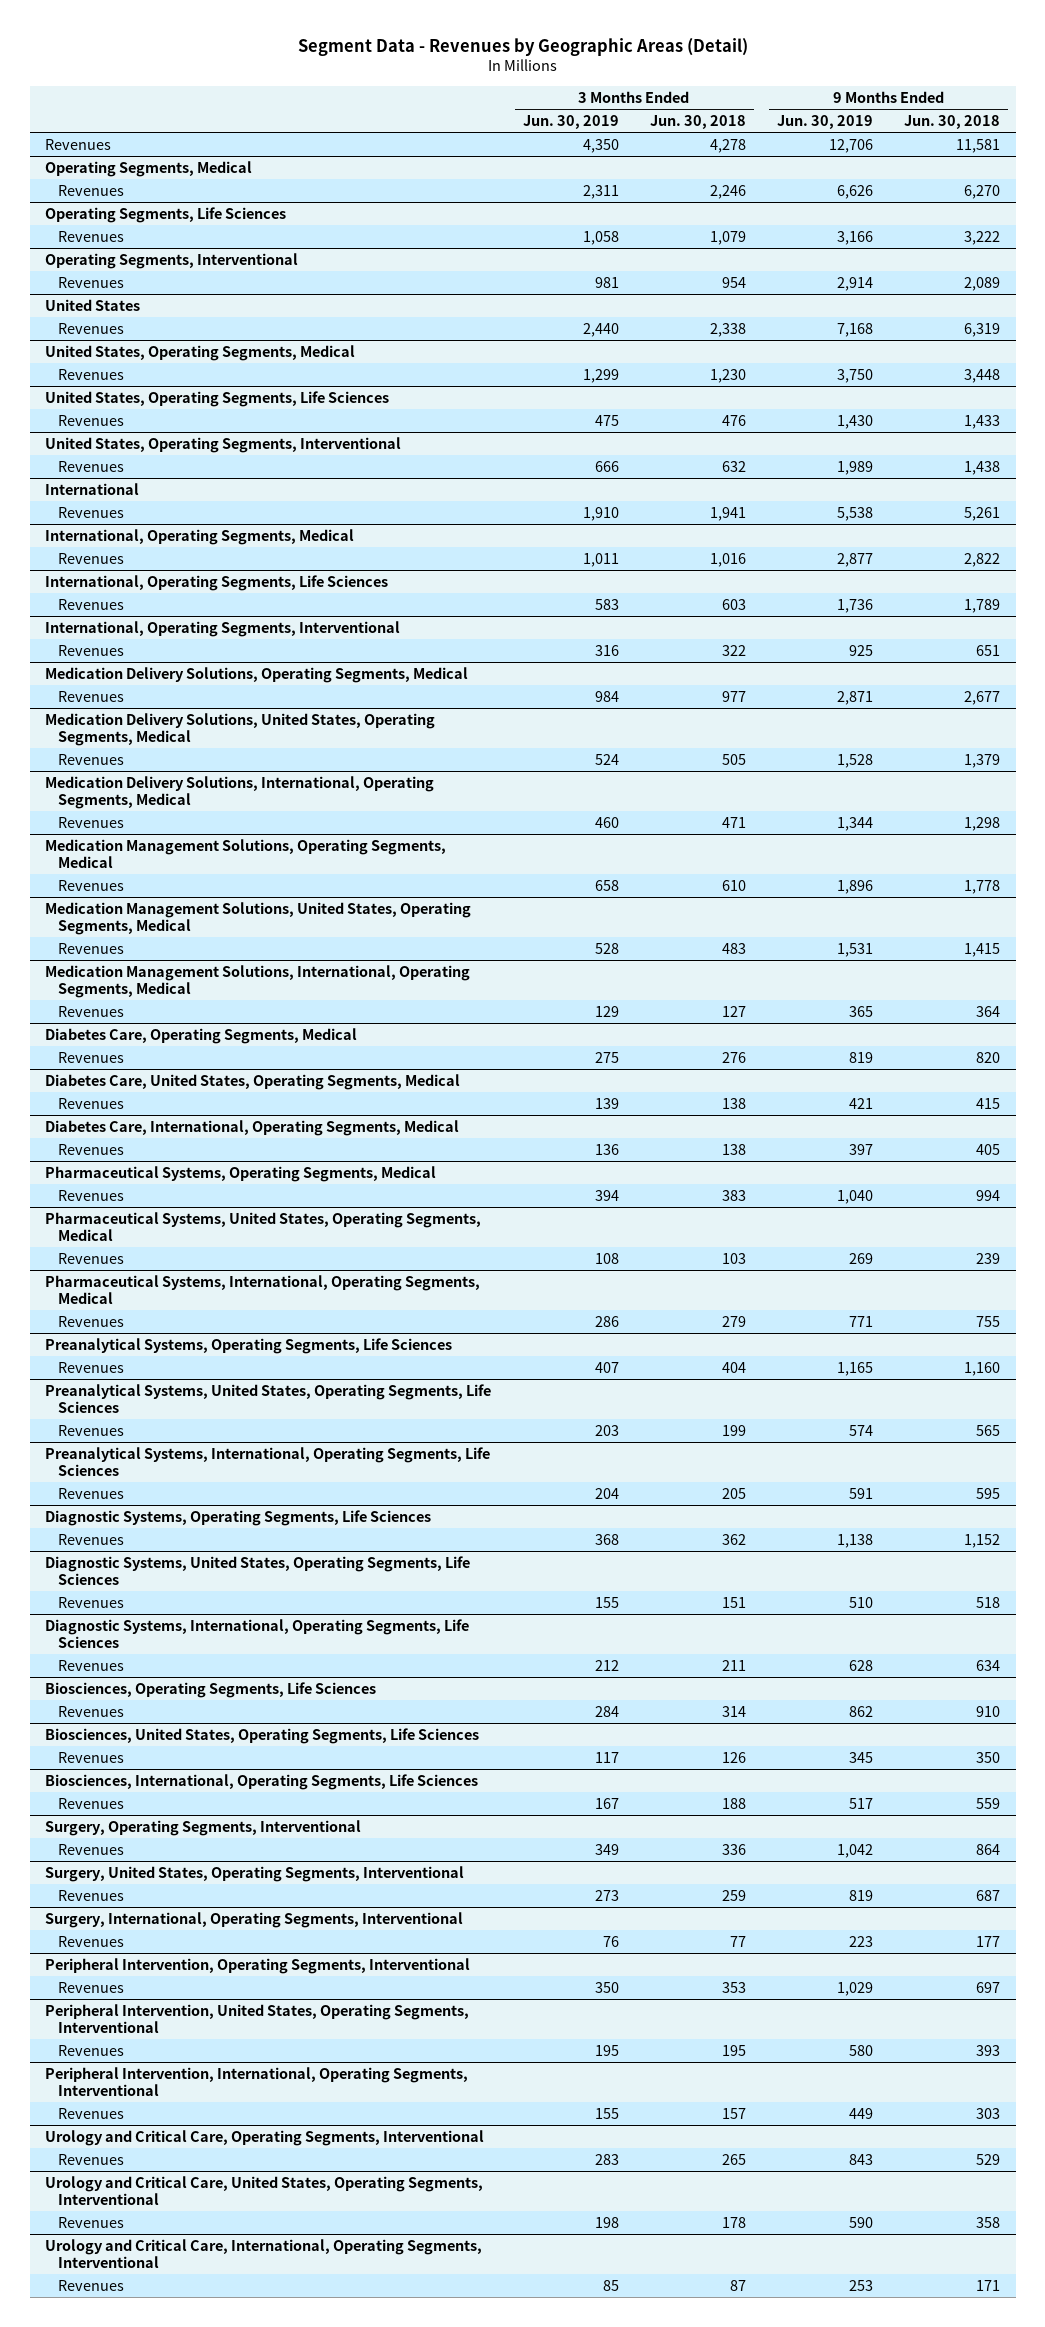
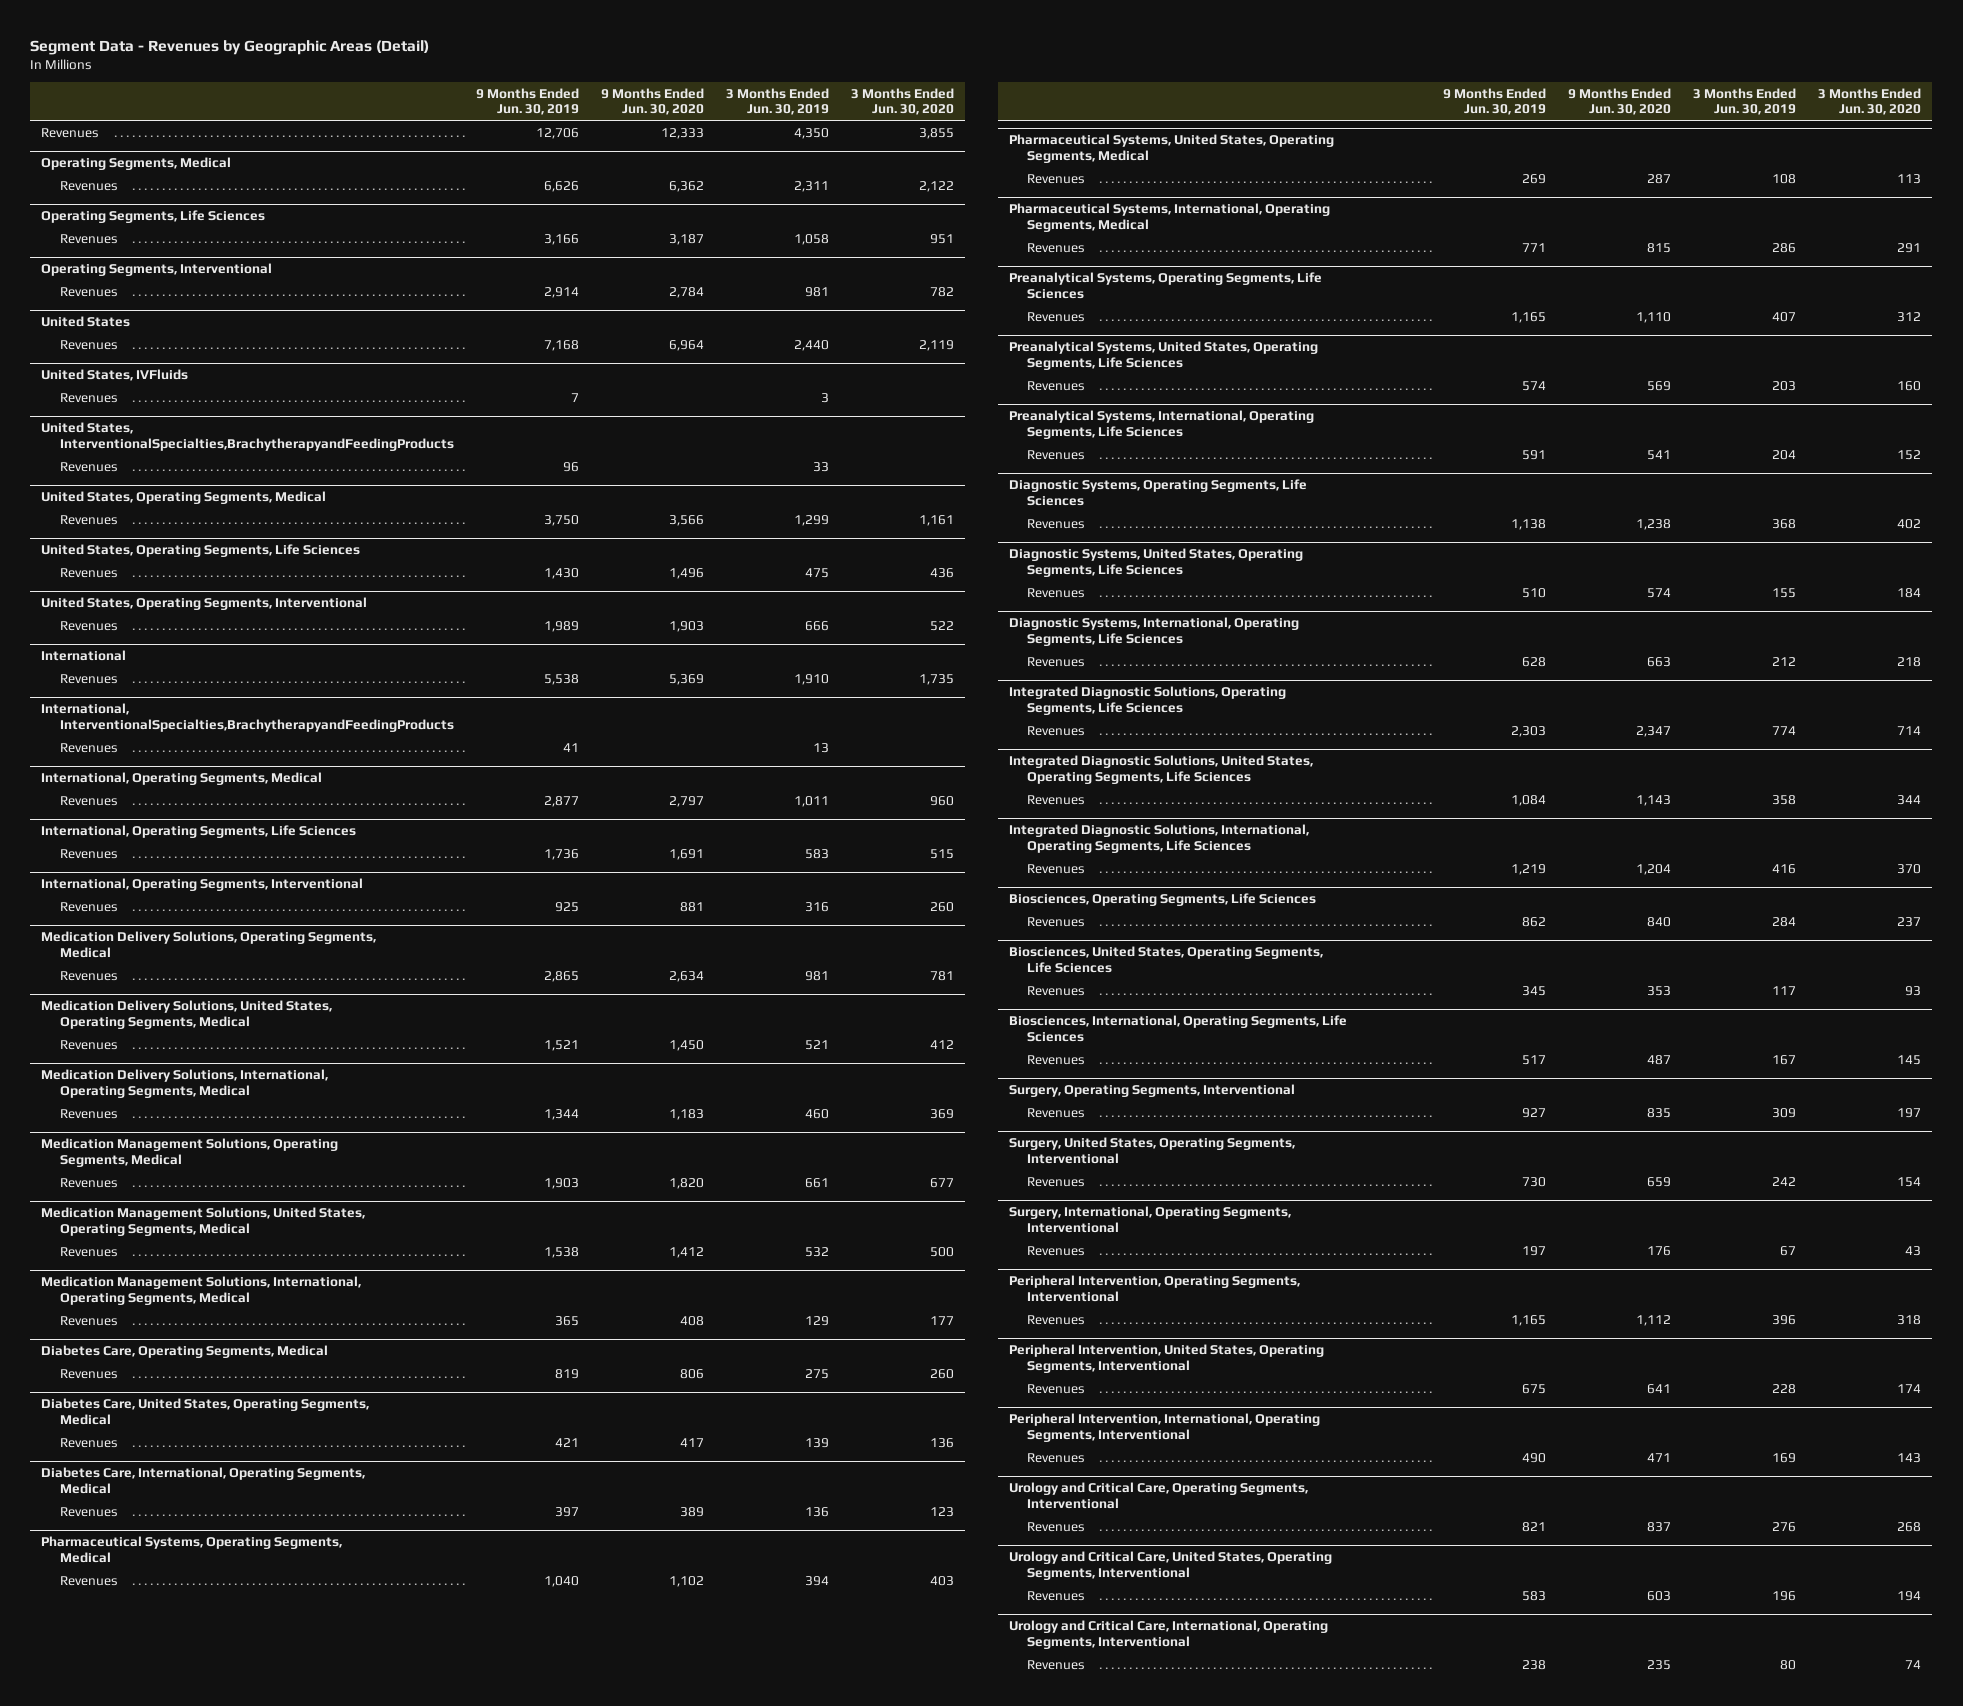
- | 3 Months Ended Jun. 30, 2019 | 3 Months Ended Jun. 30, 2018 | 9 Months Ended Jun. 30, 2019 | 9 Months Ended Jun. 30, 2018
+ | 9 Months Ended Jun. 30, 2019 | 9 Months Ended Jun. 30, 2020 | 3 Months Ended Jun. 30, 2019 | 3 Months Ended Jun. 30, 2020
+ United States, IVFluids
+ Revenues | 7 | | 3 |
+ United States, InterventionalSpecialties,BrachytherapyandFeedingProducts
+ Revenues | 96 | | 33 |
+ International, InterventionalSpecialties,BrachytherapyandFeedingProducts
+ Revenues | 41 | | 13 |
@ Medication Delivery Solutions, Operating Segments, Medical
- Revenues | 984 | 977 | 2,871 | 2,677
+ Revenues | 2,865 | 2,634 | 981 | 781
@ Medication Delivery Solutions, United States, Operating Segments, Medical
- Revenues | 524 | 505 | 1,528 | 1,379
+ Revenues | 1,521 | 1,450 | 521 | 412
@ Medication Management Solutions, Operating Segments, Medical
- Revenues | 658 | 610 | 1,896 | 1,778
+ Revenues | 1,903 | 1,820 | 661 | 677
@ Medication Management Solutions, United States, Operating Segments, Medical
- Revenues | 528 | 483 | 1,531 | 1,415
+ Revenues | 1,538 | 1,412 | 532 | 500
+ Integrated Diagnostic Solutions, Operating Segments, Life Sciences
+ Revenues | 2,303 | 2,347 | 774 | 714
+ Integrated Diagnostic Solutions, United States, Operating Segments, Life Sciences
+ Revenues | 1,084 | 1,143 | 358 | 344
+ Integrated Diagnostic Solutions, International, Operating Segments, Life Sciences
+ Revenues | 1,219 | 1,204 | 416 | 370
@ Surgery, Operating Segments, Interventional
- Revenues | 349 | 336 | 1,042 | 864
+ Revenues | 927 | 835 | 309 | 197
@ Surgery, United States, Operating Segments, Interventional
- Revenues | 273 | 259 | 819 | 687
+ Revenues | 730 | 659 | 242 | 154
@ Surgery, International, Operating Segments, Interventional
- Revenues | 76 | 77 | 223 | 177
+ Revenues | 197 | 176 | 67 | 43
@ Peripheral Intervention, Operating Segments, Interventional
- Revenues | 350 | 353 | 1,029 | 697
+ Revenues | 1,165 | 1,112 | 396 | 318
@ Peripheral Intervention, United States, Operating Segments, Interventional
- Revenues | 195 | 195 | 580 | 393
+ Revenues | 675 | 641 | 228 | 174
@ Peripheral Intervention, International, Operating Segments, Interventional
- Revenues | 155 | 157 | 449 | 303
+ Revenues | 490 | 471 | 169 | 143
@ Urology and Critical Care, Operating Segments, Interventional
- Revenues | 283 | 265 | 843 | 529
+ Revenues | 821 | 837 | 276 | 268
@ Urology and Critical Care, United States, Operating Segments, Interventional
- Revenues | 198 | 178 | 590 | 358
+ Revenues | 583 | 603 | 196 | 194
@ Urology and Critical Care, International, Operating Segments, Interventional
- Revenues | 85 | 87 | 253 | 171
+ Revenues | 238 | 235 | 80 | 74

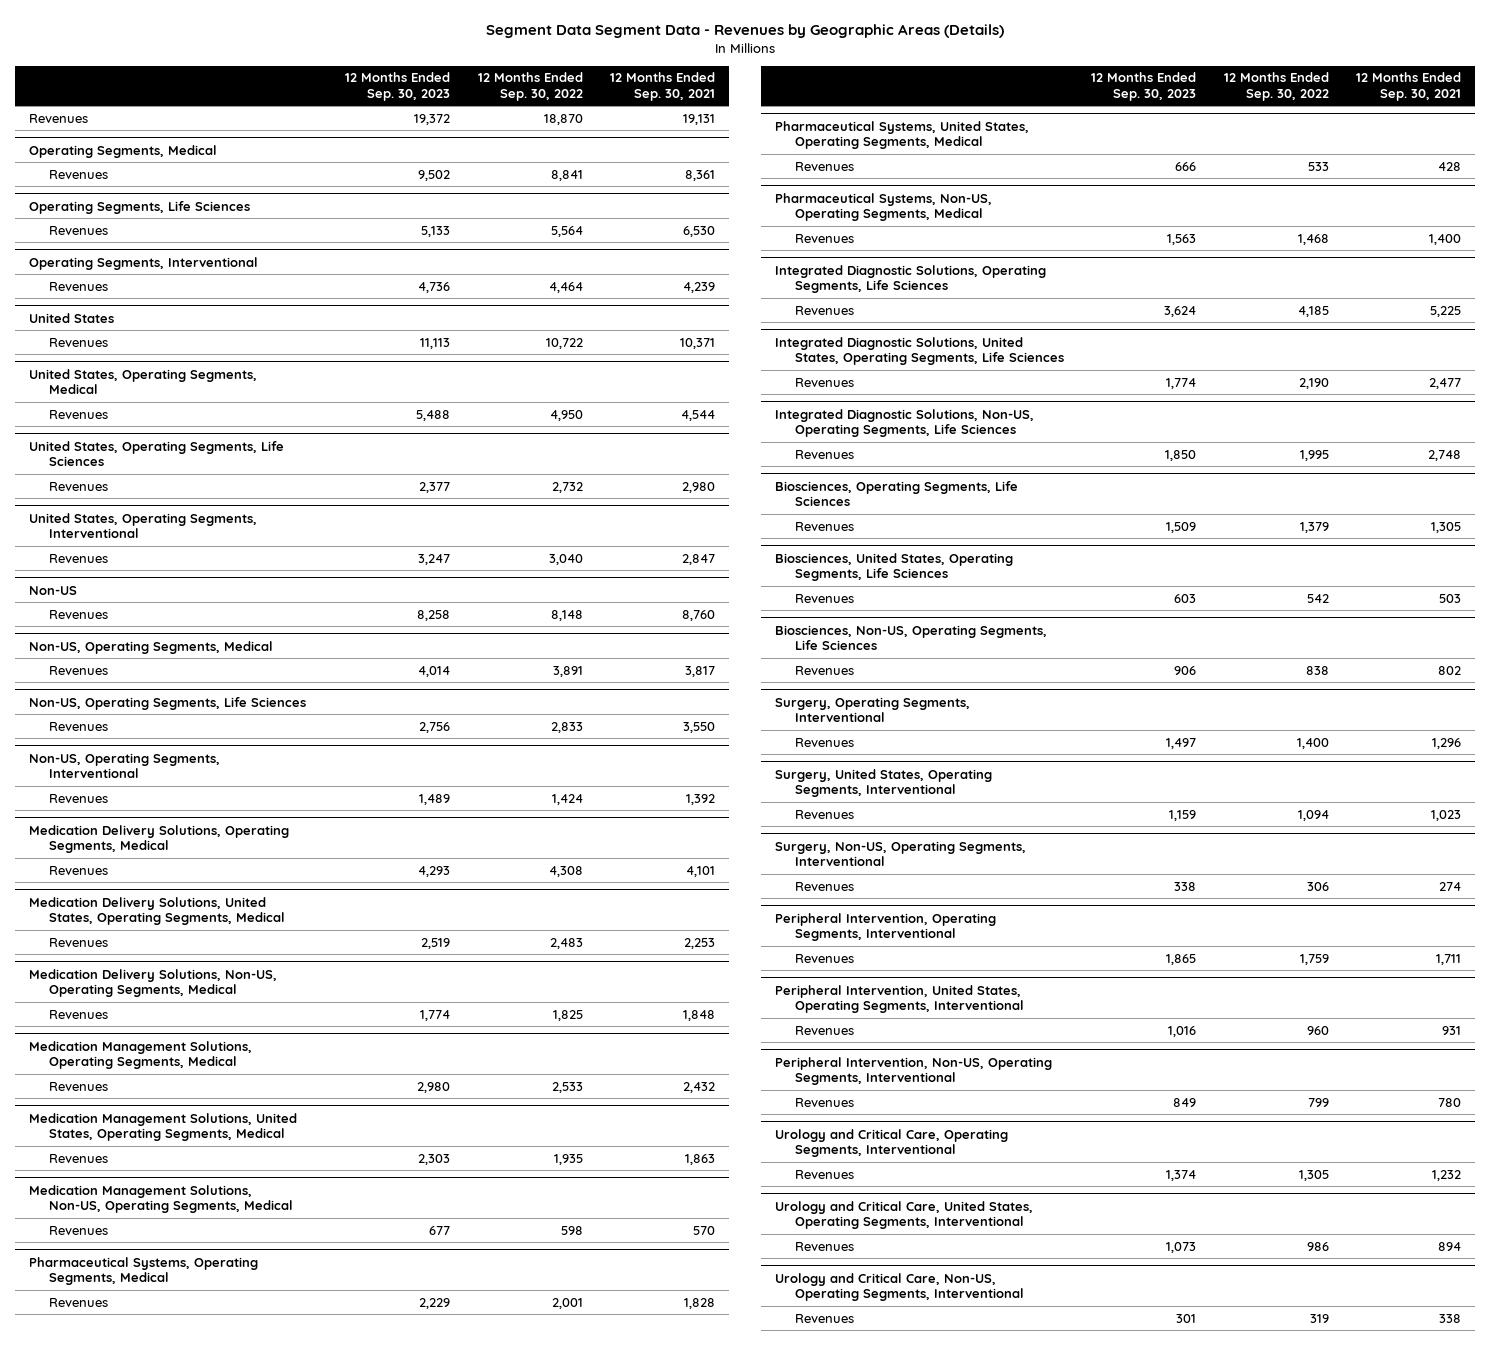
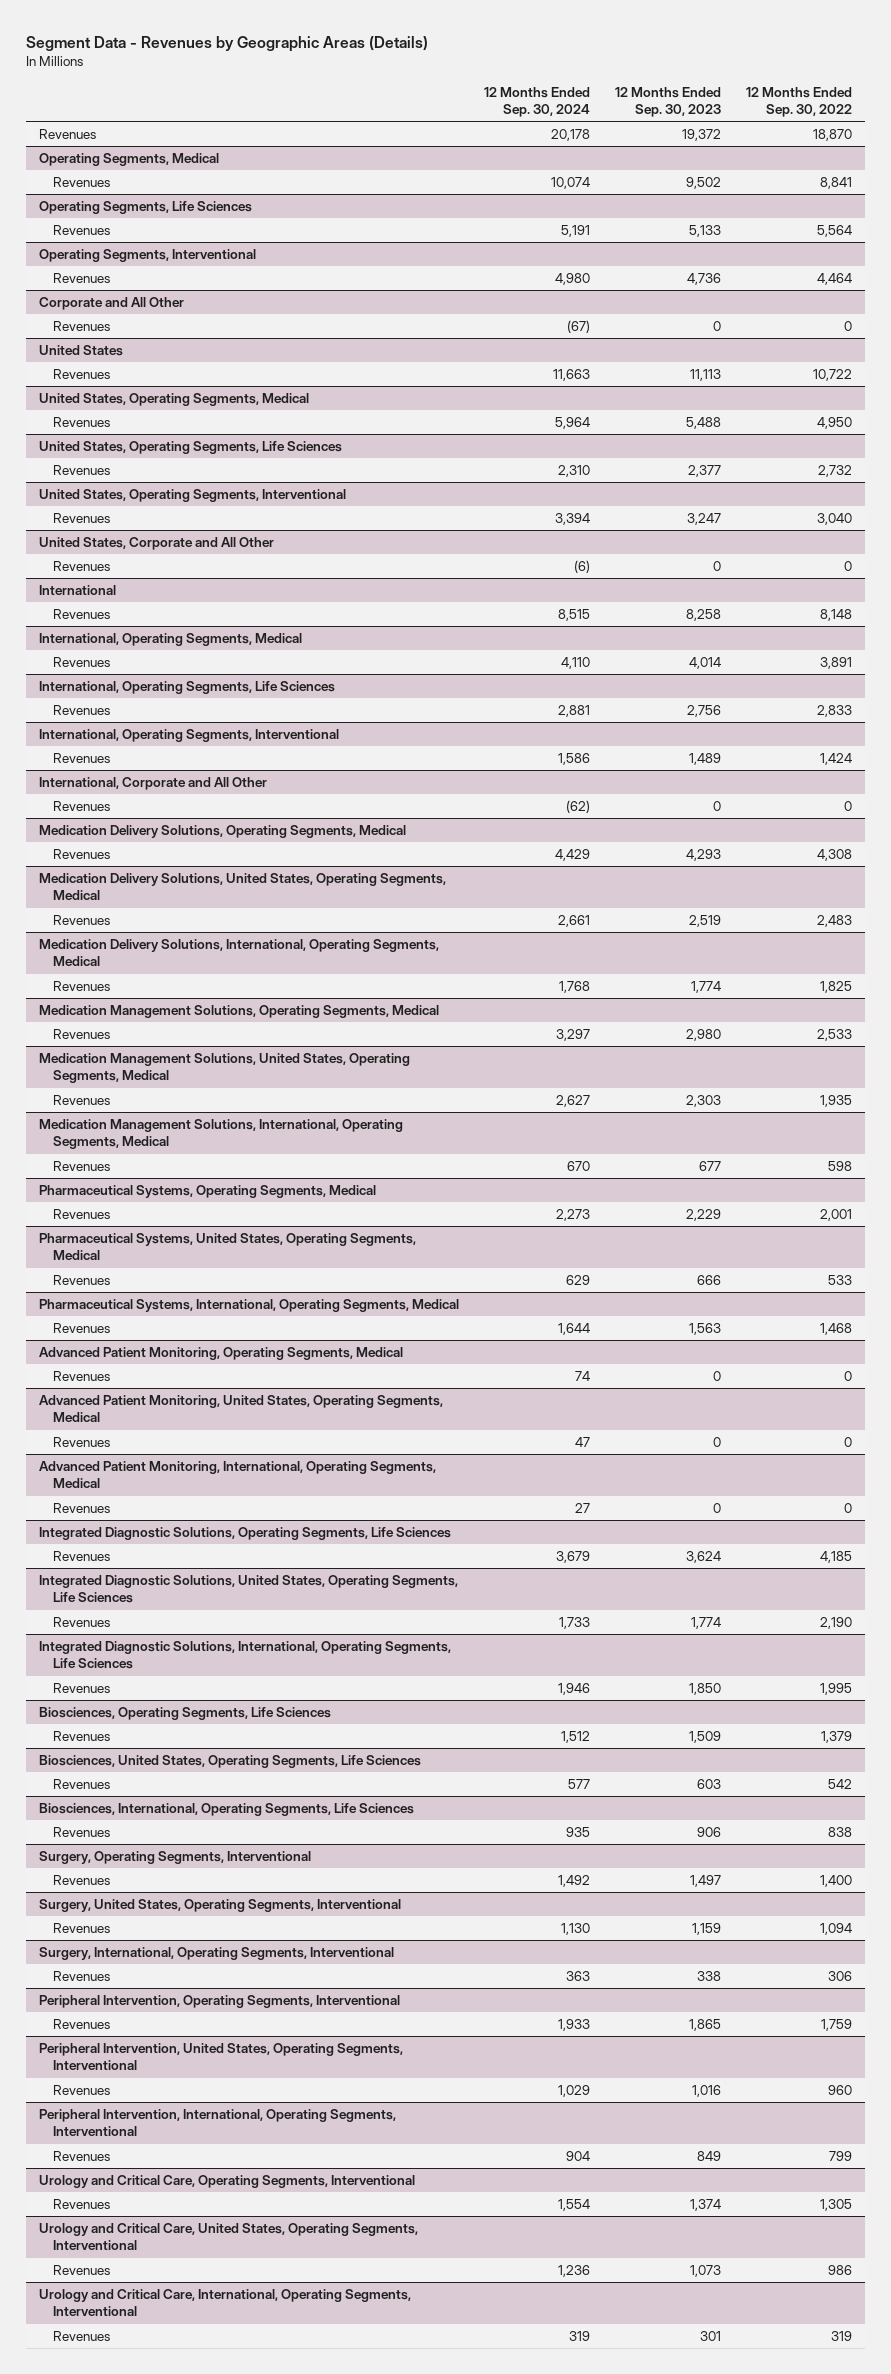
- Segment Data Segment Data - Revenues by Geographic Areas (Details)
+ Segment Data - Revenues by Geographic Areas (Details)
- | 12 Months Ended Sep. 30, 2023 | 12 Months Ended Sep. 30, 2022 | 12 Months Ended Sep. 30, 2021
+ | 12 Months Ended Sep. 30, 2024 | 12 Months Ended Sep. 30, 2023 | 12 Months Ended Sep. 30, 2022
+ Corporate and All Other
+ Revenues | (67) | 0 | 0
- Non-US
+ United States, Corporate and All Other
+ Revenues | (6) | 0 | 0
+ International
- Non-US, Operating Segments, Medical
+ International, Operating Segments, Medical
- Non-US, Operating Segments, Life Sciences
+ International, Operating Segments, Life Sciences
- Non-US, Operating Segments, Interventional
+ International, Operating Segments, Interventional
+ International, Corporate and All Other
+ Revenues | (62) | 0 | 0
- Medication Delivery Solutions, Non-US, Operating Segments, Medical
+ Medication Delivery Solutions, International, Operating Segments, Medical
- Medication Management Solutions, Non-US, Operating Segments, Medical
+ Medication Management Solutions, International, Operating Segments, Medical
- Pharmaceutical Systems, Non-US, Operating Segments, Medical
+ Pharmaceutical Systems, International, Operating Segments, Medical
+ Advanced Patient Monitoring, Operating Segments, Medical
+ Revenues | 74 | 0 | 0
+ Advanced Patient Monitoring, United States, Operating Segments, Medical
+ Revenues | 47 | 0 | 0
+ Advanced Patient Monitoring, International, Operating Segments, Medical
+ Revenues | 27 | 0 | 0
- Integrated Diagnostic Solutions, Non-US, Operating Segments, Life Sciences
+ Integrated Diagnostic Solutions, International, Operating Segments, Life Sciences
- Biosciences, Non-US, Operating Segments, Life Sciences
+ Biosciences, International, Operating Segments, Life Sciences
- Surgery, Non-US, Operating Segments, Interventional
+ Surgery, International, Operating Segments, Interventional
- Peripheral Intervention, Non-US, Operating Segments, Interventional
+ Peripheral Intervention, International, Operating Segments, Interventional
- Urology and Critical Care, Non-US, Operating Segments, Interventional
+ Urology and Critical Care, International, Operating Segments, Interventional

